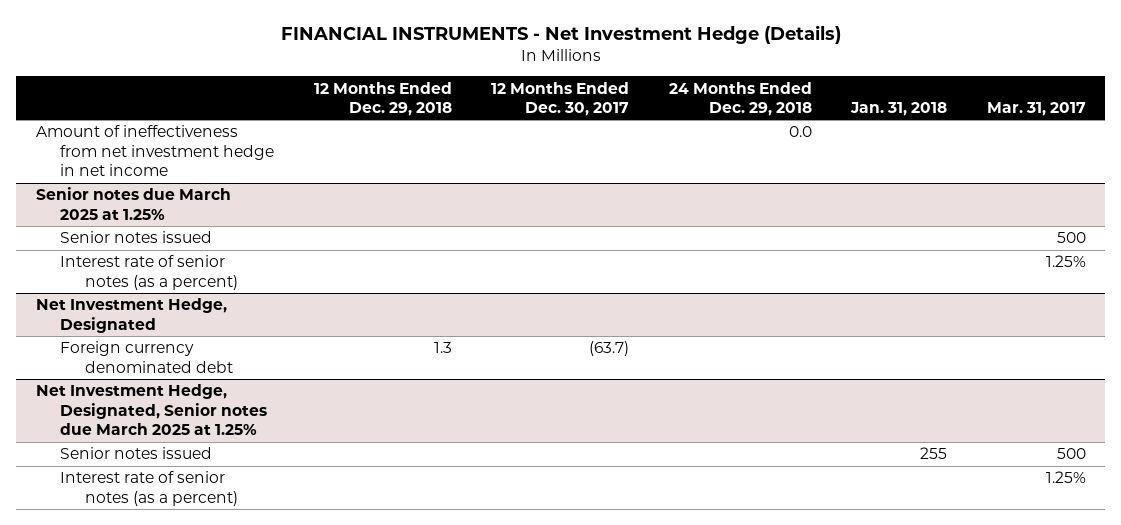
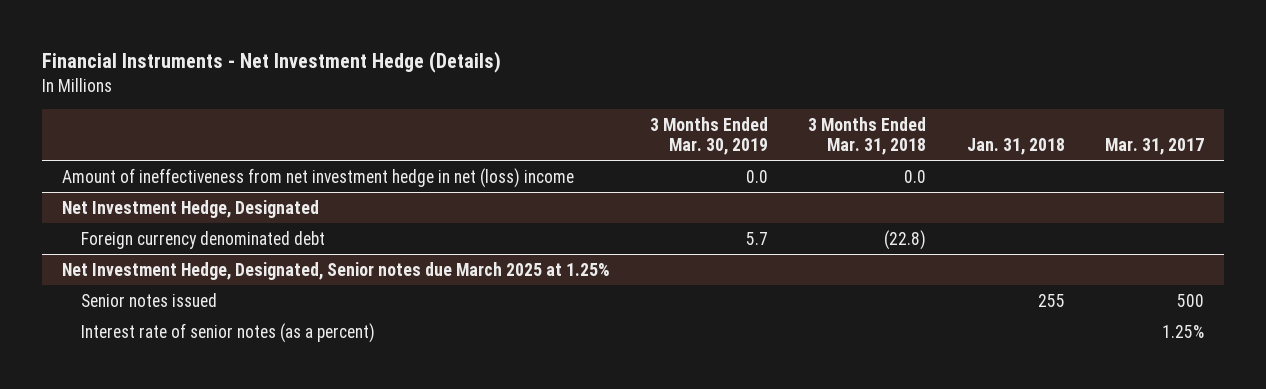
- FINANCIAL INSTRUMENTS - Net Investment Hedge (Details)
+ Financial Instruments - Net Investment Hedge (Details)
- | 12 Months Ended Dec. 29, 2018 | 12 Months Ended Dec. 30, 2017 | 24 Months Ended Dec. 29, 2018 | Jan. 31, 2018 | Mar. 31, 2017
+ | 3 Months Ended Mar. 30, 2019 | 3 Months Ended Mar. 31, 2018 | Jan. 31, 2018 | Mar. 31, 2017
- Amount of ineffectiveness from net investment hedge in net income | | | 0.0 | |
- Senior notes due March 2025 at 1.25%
- Senior notes issued | | | | | 500
- Interest rate of senior notes (as a percent) | | | | | 1.25%
+ Amount of ineffectiveness from net investment hedge in net (loss) income | 0.0 | 0.0 | |

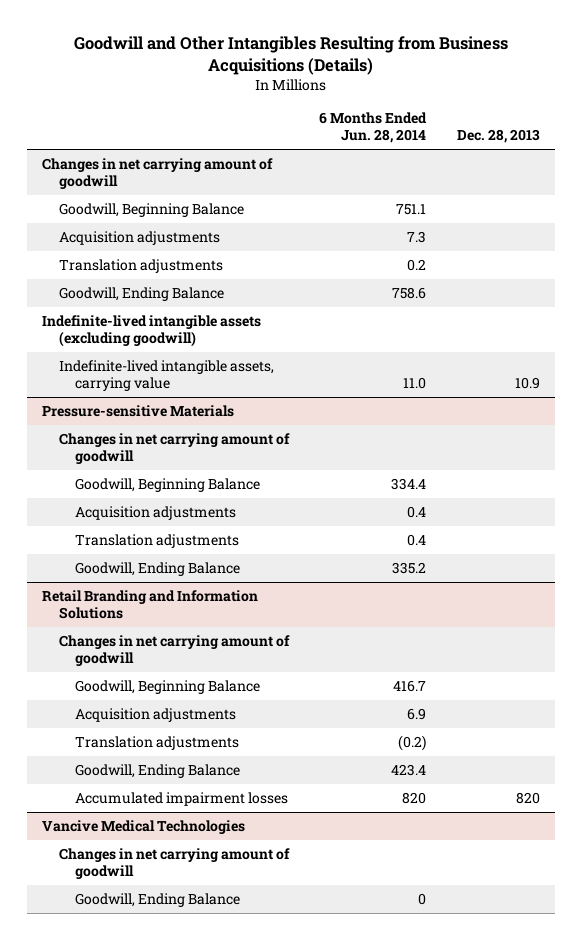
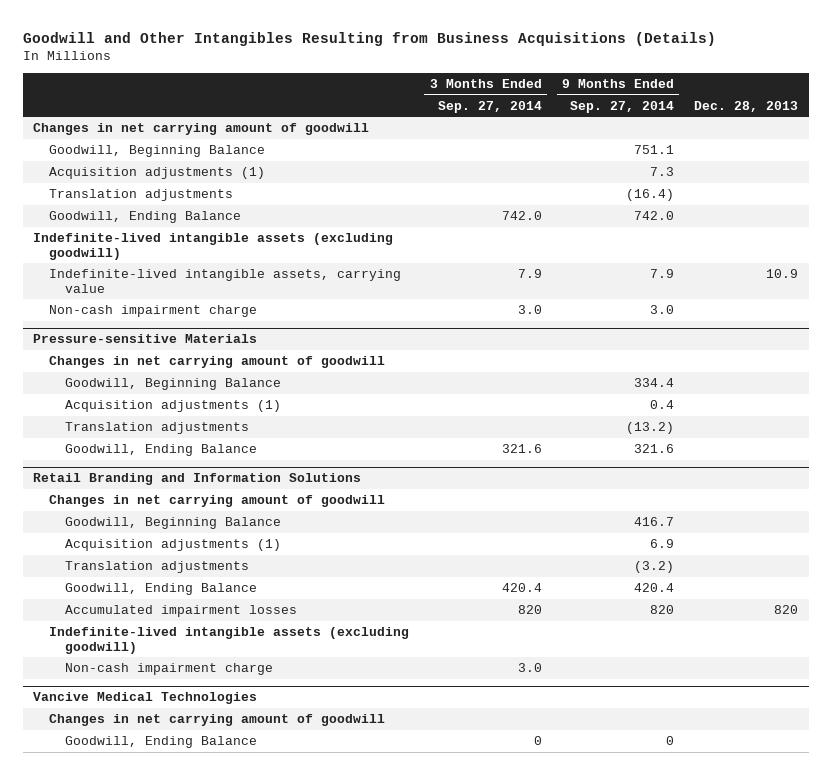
- | 6 Months Ended Jun. 28, 2014 | Dec. 28, 2013
+ | 3 Months Ended Sep. 27, 2014 | 9 Months Ended Sep. 27, 2014 | Dec. 28, 2013
- Acquisition adjustments | 7.3 |
+ Acquisition adjustments (1) | | 7.3 |
+ Non-cash impairment charge | 3.0 | 3.0 |
@ Pressure-sensitive Materials
- Acquisition adjustments | 0.4 |
+ Acquisition adjustments (1) | | 0.4 |
@ Retail Branding and Information Solutions
- Acquisition adjustments | 6.9 |
+ Acquisition adjustments (1) | | 6.9 |
+ Indefinite-lived intangible assets (excluding goodwill)
+ Non-cash impairment charge | 3.0 | |

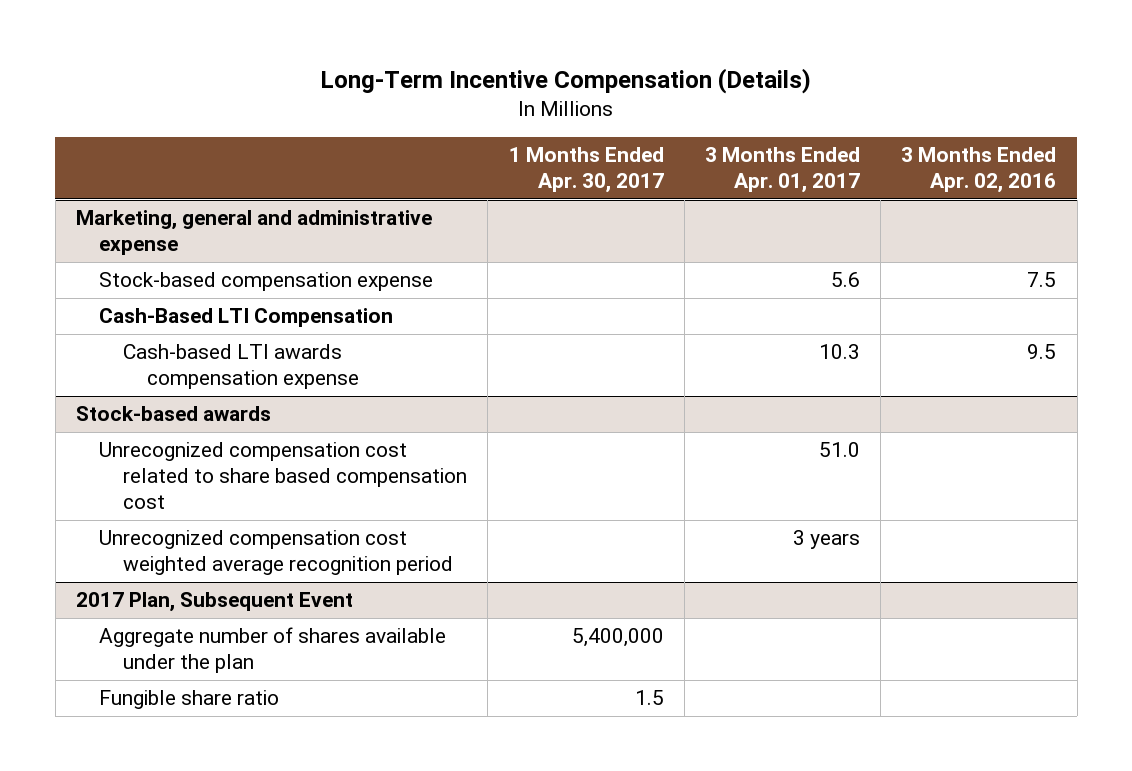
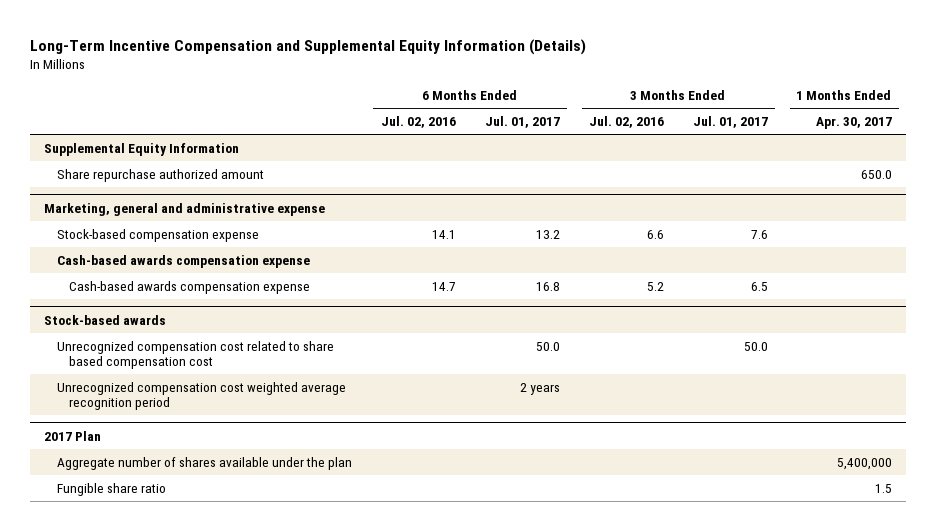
- Long-Term Incentive Compensation (Details)
+ Long-Term Incentive Compensation and Supplemental Equity Information (Details)
- | 1 Months Ended Apr. 30, 2017 | 3 Months Ended Apr. 01, 2017 | 3 Months Ended Apr. 02, 2016
+ | 6 Months Ended Jul. 02, 2016 | 6 Months Ended Jul. 01, 2017 | 3 Months Ended Jul. 02, 2016 | 3 Months Ended Jul. 01, 2017 | 1 Months Ended Apr. 30, 2017
+ Supplemental Equity Information
+ Share repurchase authorized amount | | | | | 650.0
@ Marketing, general and administrative expense
- Cash-Based LTI Compensation
- Cash-based LTI awards compensation expense | | 10.3 | 9.5
+ Cash-based awards compensation expense
+ Cash-based awards compensation expense | 14.7 | 16.8 | 5.2 | 6.5 |
- 2017 Plan, Subsequent Event
+ 2017 Plan

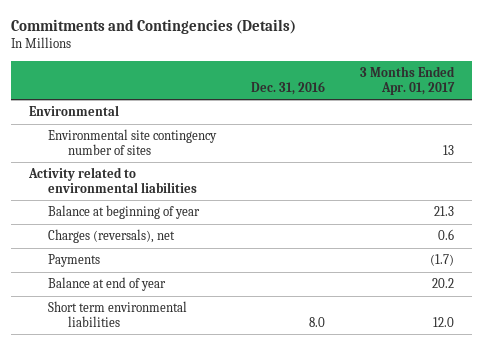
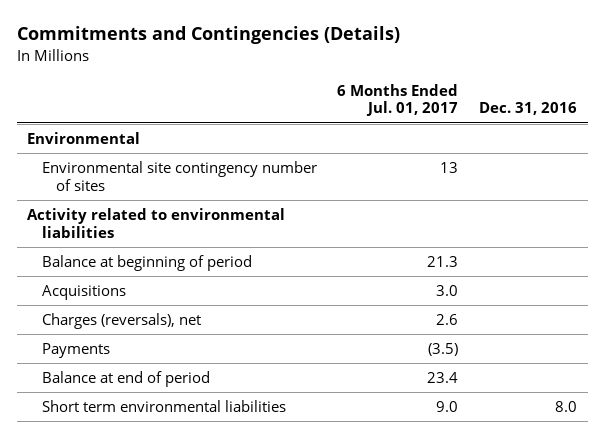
- | Dec. 31, 2016 | 3 Months Ended Apr. 01, 2017
+ | 6 Months Ended Jul. 01, 2017 | Dec. 31, 2016
- Balance at beginning of year | | 21.3
+ Balance at beginning of period | 21.3 |
+ Acquisitions | 3.0 |
- Balance at end of year | | 20.2
+ Balance at end of period | 23.4 |

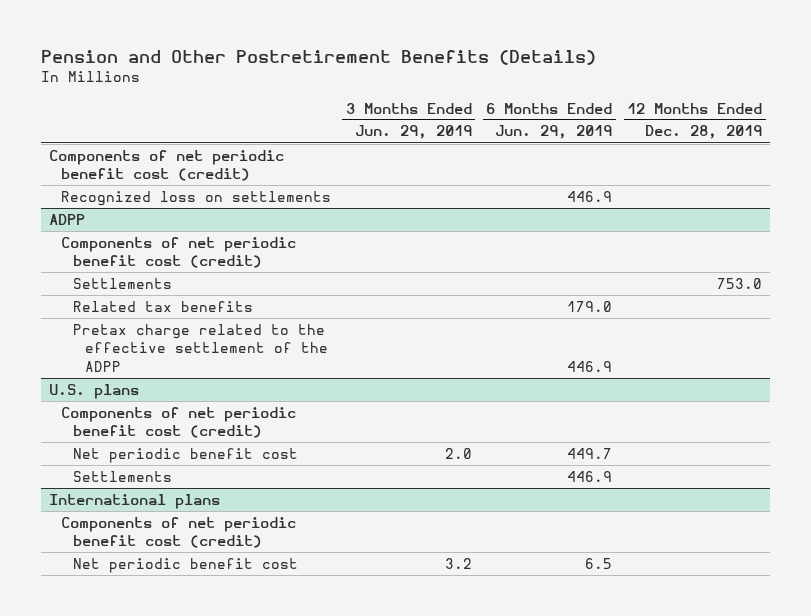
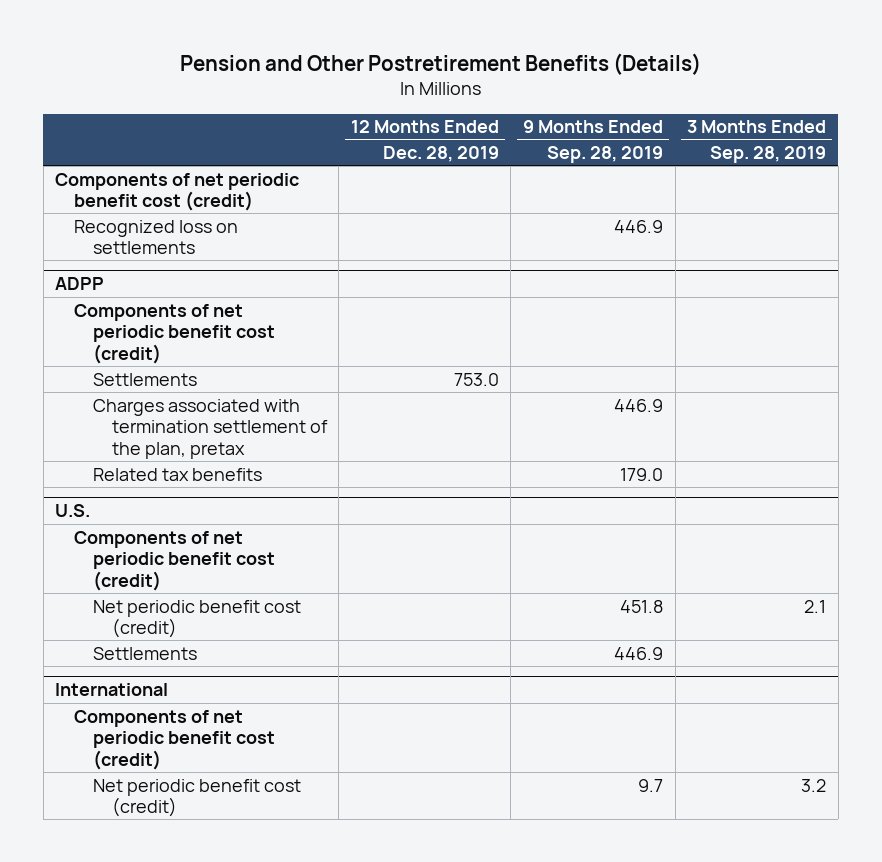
- | 3 Months Ended Jun. 29, 2019 | 6 Months Ended Jun. 29, 2019 | 12 Months Ended Dec. 28, 2019
+ | 12 Months Ended Dec. 28, 2019 | 9 Months Ended Sep. 28, 2019 | 3 Months Ended Sep. 28, 2019
@ ADPP
+ Charges associated with termination settlement of the plan, pretax | | 446.9 |
- Pretax charge related to the effective settlement of the ADPP | | 446.9 |
- U.S. plans
+ U.S.
- Net periodic benefit cost | 2.0 | 449.7 |
+ Net periodic benefit cost (credit) | | 451.8 | 2.1
- International plans
+ International
- Net periodic benefit cost | 3.2 | 6.5 |
+ Net periodic benefit cost (credit) | | 9.7 | 3.2

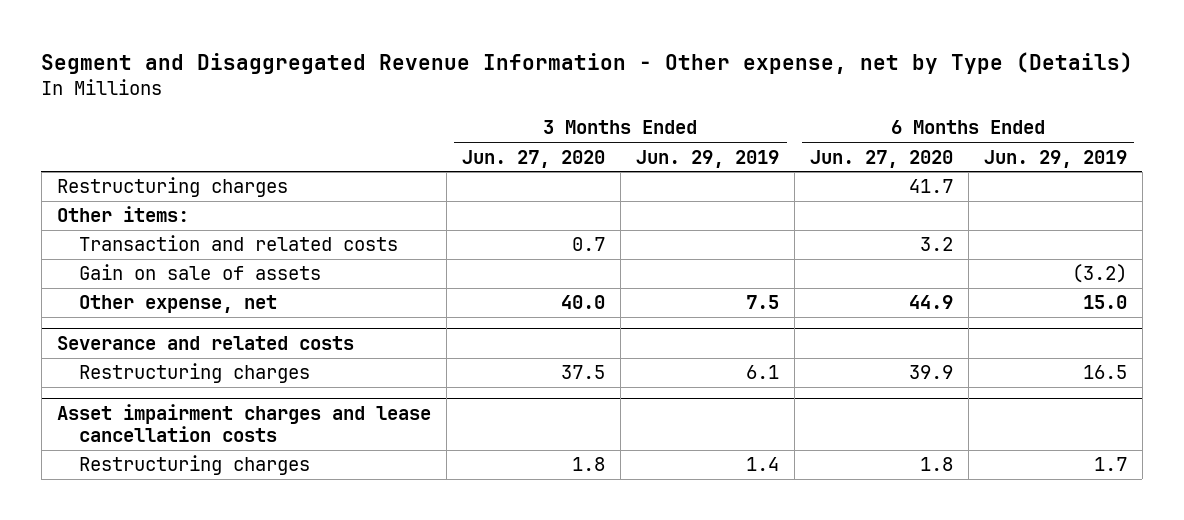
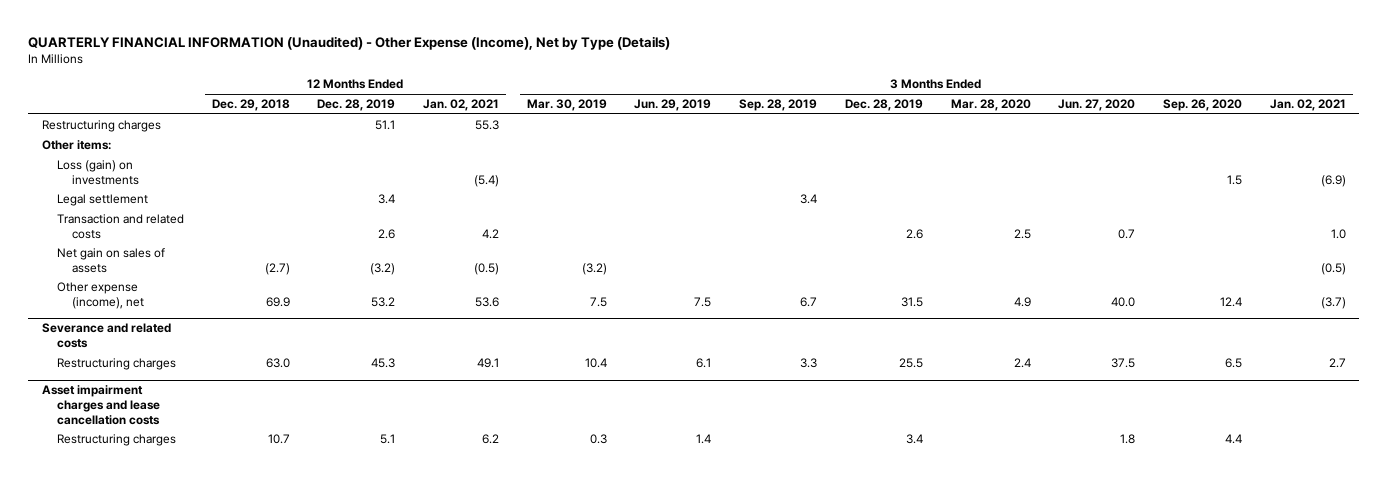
- Segment and Disaggregated Revenue Information - Other expense, net by Type (Details)
+ QUARTERLY FINANCIAL INFORMATION (Unaudited) - Other Expense (Income), Net by Type (Details)
- | 3 Months Ended Jun. 27, 2020 | 3 Months Ended Jun. 29, 2019 | 6 Months Ended Jun. 27, 2020 | 6 Months Ended Jun. 29, 2019
+ | 12 Months Ended Dec. 29, 2018 | 12 Months Ended Dec. 28, 2019 | 12 Months Ended Jan. 02, 2021 | 3 Months Ended Mar. 30, 2019 | 3 Months Ended Jun. 29, 2019 | 3 Months Ended Sep. 28, 2019 | 3 Months Ended Dec. 28, 2019 | 3 Months Ended Mar. 28, 2020 | 3 Months Ended Jun. 27, 2020 | 3 Months Ended Sep. 26, 2020 | 3 Months Ended Jan. 02, 2021
+ Loss (gain) on investments | | | (5.4) | | | | | | | 1.5 | (6.9)
+ Legal settlement | | 3.4 | | | | 3.4 | | | | |
- Gain on sale of assets | | | | (3.2)
- Other expense, net | 40.0 | 7.5 | 44.9 | 15.0
+ Net gain on sales of assets | (2.7) | (3.2) | (0.5) | (3.2) | | | | | | | (0.5)
+ Other expense (income), net | 69.9 | 53.2 | 53.6 | 7.5 | 7.5 | 6.7 | 31.5 | 4.9 | 40.0 | 12.4 | (3.7)

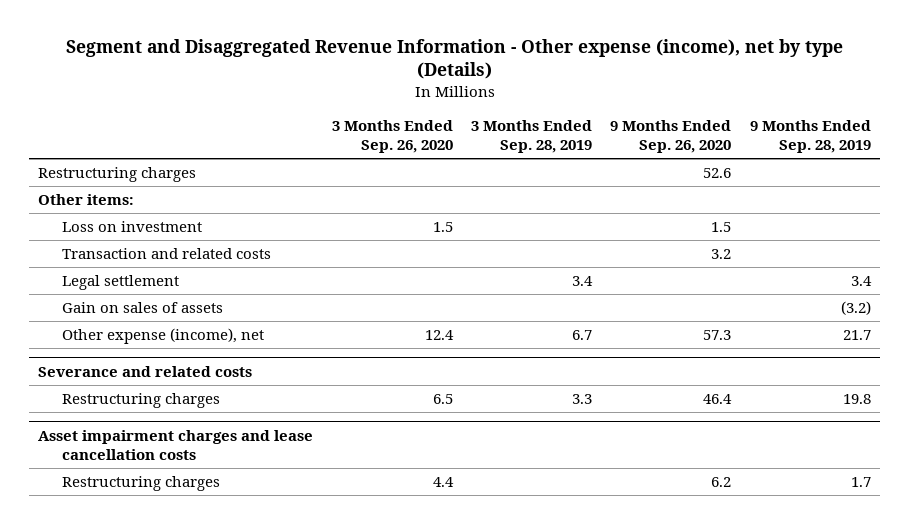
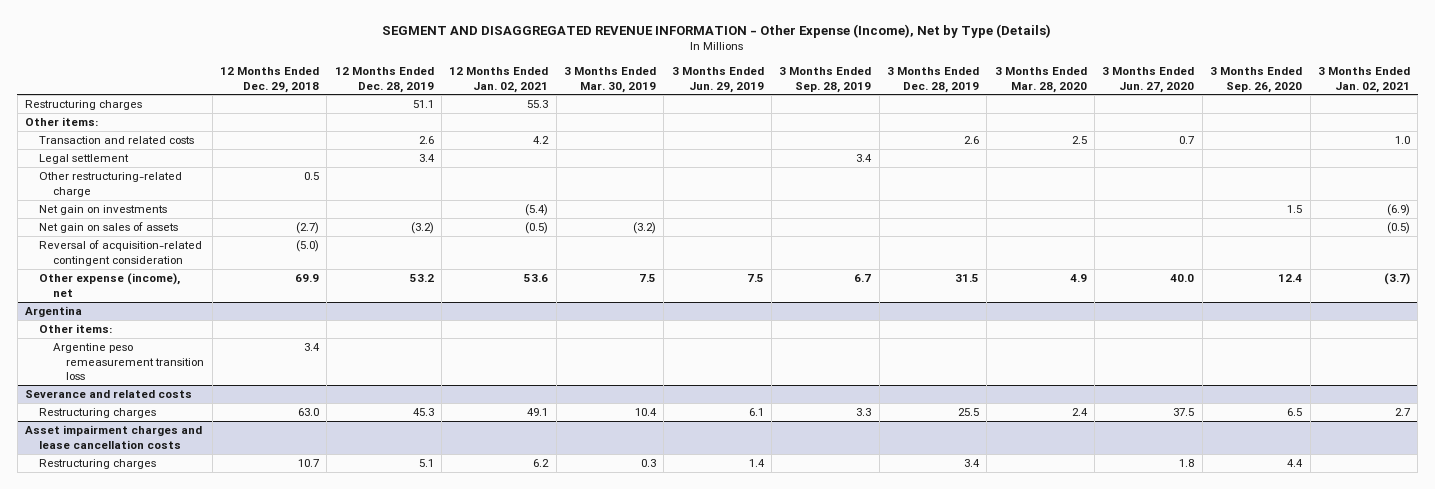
- Segment and Disaggregated Revenue Information - Other expense (income), net by type (Details)
+ SEGMENT AND DISAGGREGATED REVENUE INFORMATION - Other Expense (Income), Net by Type (Details)
- | 3 Months Ended Sep. 26, 2020 | 3 Months Ended Sep. 28, 2019 | 9 Months Ended Sep. 26, 2020 | 9 Months Ended Sep. 28, 2019
+ | 12 Months Ended Dec. 29, 2018 | 12 Months Ended Dec. 28, 2019 | 12 Months Ended Jan. 02, 2021 | 3 Months Ended Mar. 30, 2019 | 3 Months Ended Jun. 29, 2019 | 3 Months Ended Sep. 28, 2019 | 3 Months Ended Dec. 28, 2019 | 3 Months Ended Mar. 28, 2020 | 3 Months Ended Jun. 27, 2020 | 3 Months Ended Sep. 26, 2020 | 3 Months Ended Jan. 02, 2021
- Loss on investment | 1.5 | | 1.5 |
- Gain on sales of assets | | | | (3.2)
+ Other restructuring-related charge | 0.5 | | | | | | | | | |
+ Net gain on investments | | | (5.4) | | | | | | | 1.5 | (6.9)
+ Net gain on sales of assets | (2.7) | (3.2) | (0.5) | (3.2) | | | | | | | (0.5)
+ Reversal of acquisition-related contingent consideration | (5.0) | | | | | | | | | |
+ Argentina
+ Other items:
+ Argentine peso remeasurement transition loss | 3.4 | | | | | | | | | |

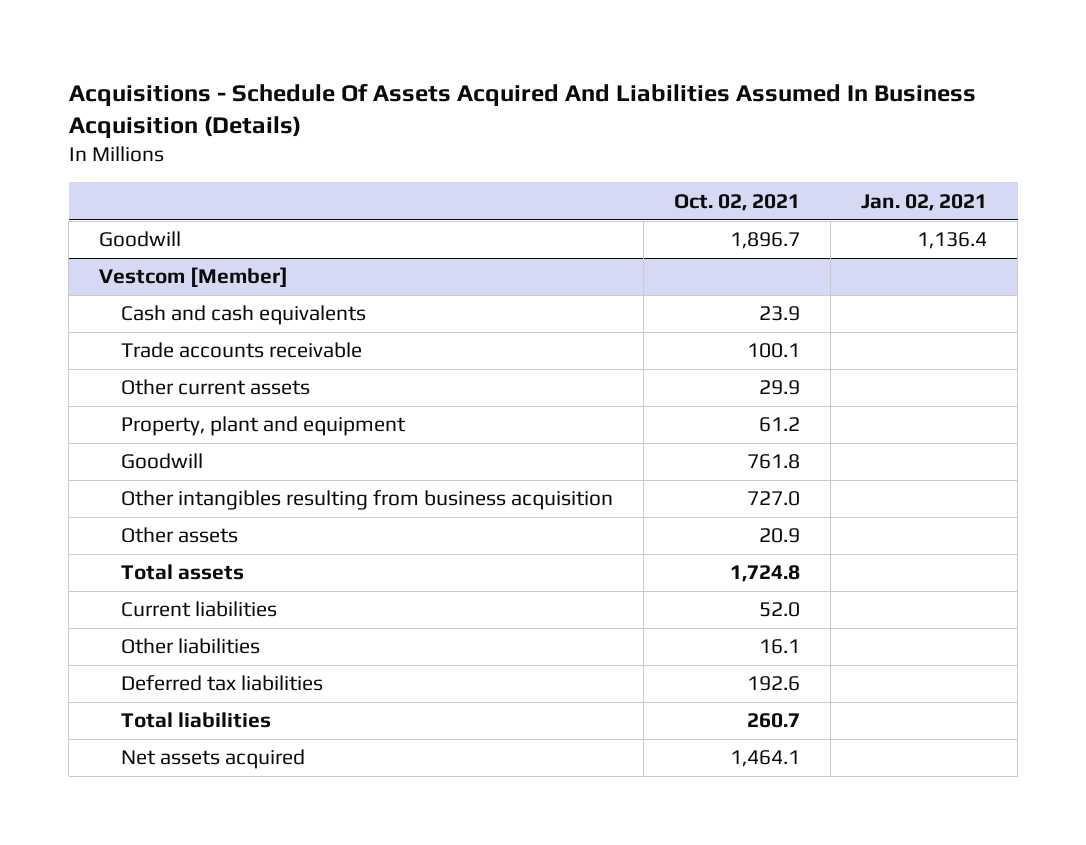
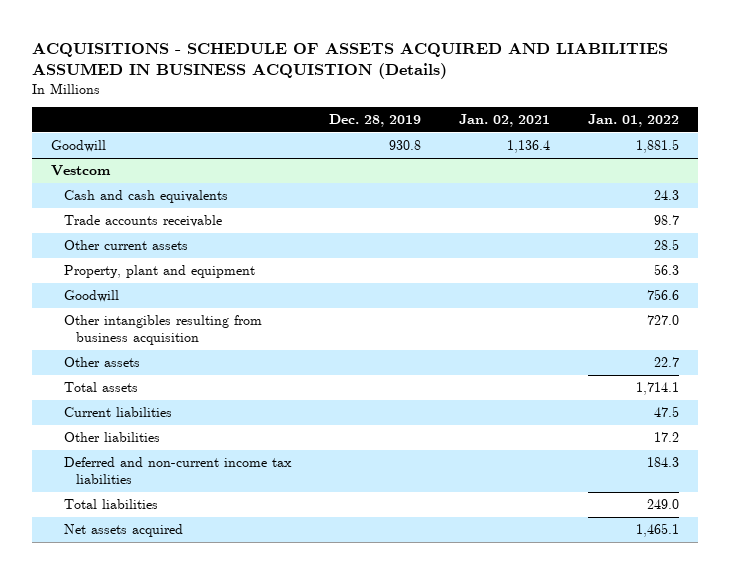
- Acquisitions - Schedule Of Assets Acquired And Liabilities Assumed In Business Acquisition (Details)
+ ACQUISITIONS - SCHEDULE OF ASSETS ACQUIRED AND LIABILITIES ASSUMED IN BUSINESS ACQUISTION (Details)
- | Oct. 02, 2021 | Jan. 02, 2021
+ | Dec. 28, 2019 | Jan. 02, 2021 | Jan. 01, 2022
- Vestcom [Member]
+ Vestcom
- Deferred tax liabilities | 192.6 |
+ Deferred and non-current income tax liabilities | | | 184.3

